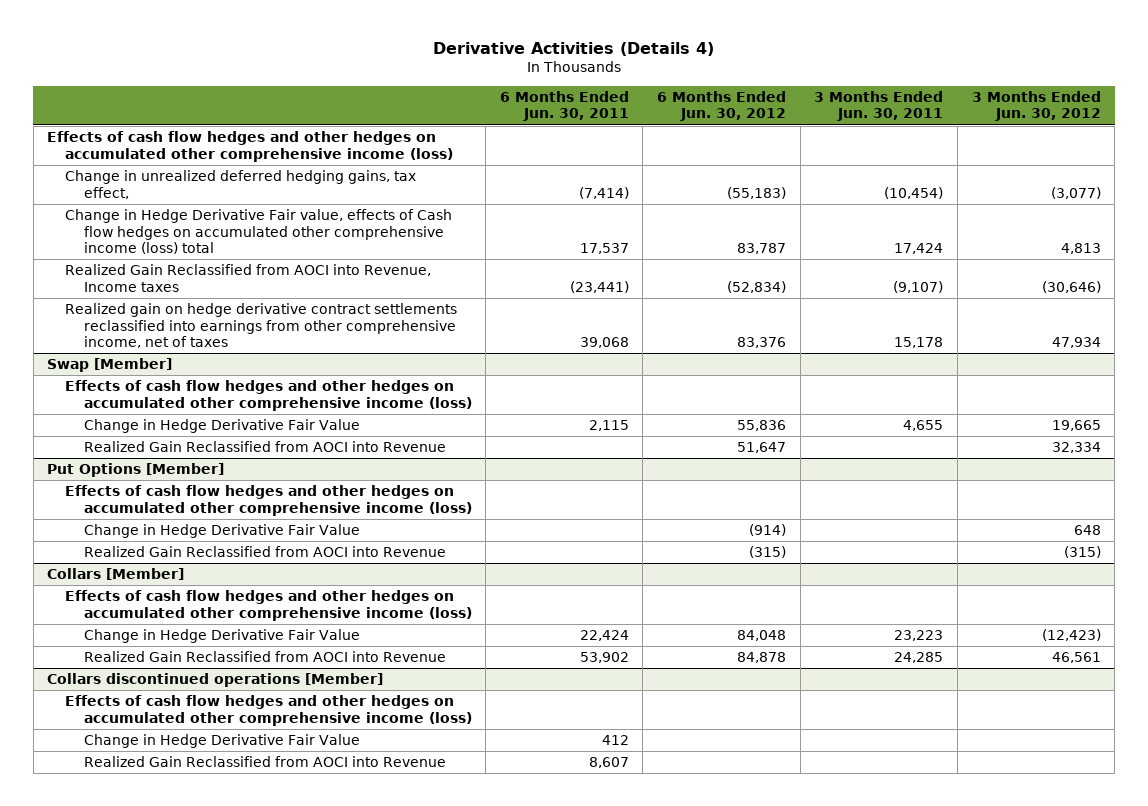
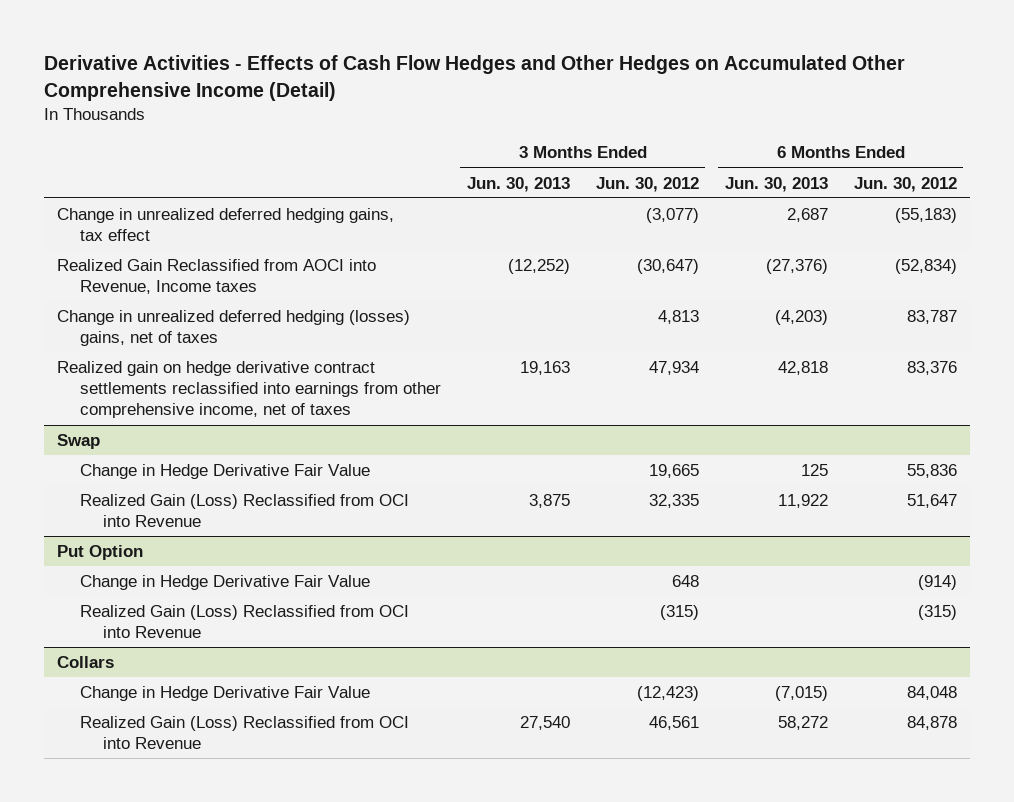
- Derivative Activities (Details 4)
+ Derivative Activities - Effects of Cash Flow Hedges and Other Hedges on Accumulated Other Comprehensive Income (Detail)
- | 6 Months Ended Jun. 30, 2011 | 6 Months Ended Jun. 30, 2012 | 3 Months Ended Jun. 30, 2011 | 3 Months Ended Jun. 30, 2012
+ | 3 Months Ended Jun. 30, 2013 | 3 Months Ended Jun. 30, 2012 | 6 Months Ended Jun. 30, 2013 | 6 Months Ended Jun. 30, 2012
- Effects of cash flow hedges and other hedges on accumulated other comprehensive income (loss)
- Change in unrealized deferred hedging gains, tax effect, | (7,414) | (55,183) | (10,454) | (3,077)
- Change in Hedge Derivative Fair value, effects of Cash flow hedges on accumulated other comprehensive income (loss) total | 17,537 | 83,787 | 17,424 | 4,813
- Realized Gain Reclassified from AOCI into Revenue, Income taxes | (23,441) | (52,834) | (9,107) | (30,646)
+ Change in unrealized deferred hedging gains, tax effect | | (3,077) | 2,687 | (55,183)
+ Realized Gain Reclassified from AOCI into Revenue, Income taxes | (12,252) | (30,647) | (27,376) | (52,834)
+ Change in unrealized deferred hedging (losses) gains, net of taxes | | 4,813 | (4,203) | 83,787
- Swap [Member]
- Effects of cash flow hedges and other hedges on accumulated other comprehensive income (loss)
+ Swap
- Realized Gain Reclassified from AOCI into Revenue | | 51,647 | | 32,334
- Put Options [Member]
- Effects of cash flow hedges and other hedges on accumulated other comprehensive income (loss)
+ Realized Gain (Loss) Reclassified from OCI into Revenue | 3,875 | 32,335 | 11,922 | 51,647
+ Put Option
- Realized Gain Reclassified from AOCI into Revenue | | (315) | | (315)
- Collars [Member]
- Effects of cash flow hedges and other hedges on accumulated other comprehensive income (loss)
+ Realized Gain (Loss) Reclassified from OCI into Revenue | | (315) | | (315)
+ Collars
- Realized Gain Reclassified from AOCI into Revenue | 53,902 | 84,878 | 24,285 | 46,561
- Collars discontinued operations [Member]
- Effects of cash flow hedges and other hedges on accumulated other comprehensive income (loss)
- Change in Hedge Derivative Fair Value | 412 | | |
- Realized Gain Reclassified from AOCI into Revenue | 8,607 | | |
+ Realized Gain (Loss) Reclassified from OCI into Revenue | 27,540 | 46,561 | 58,272 | 84,878

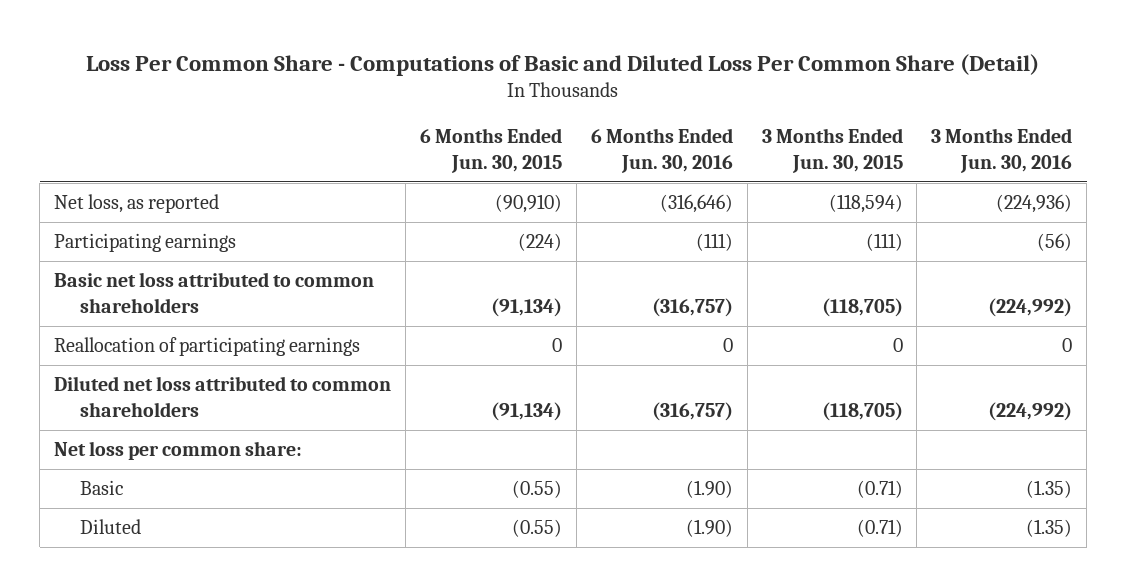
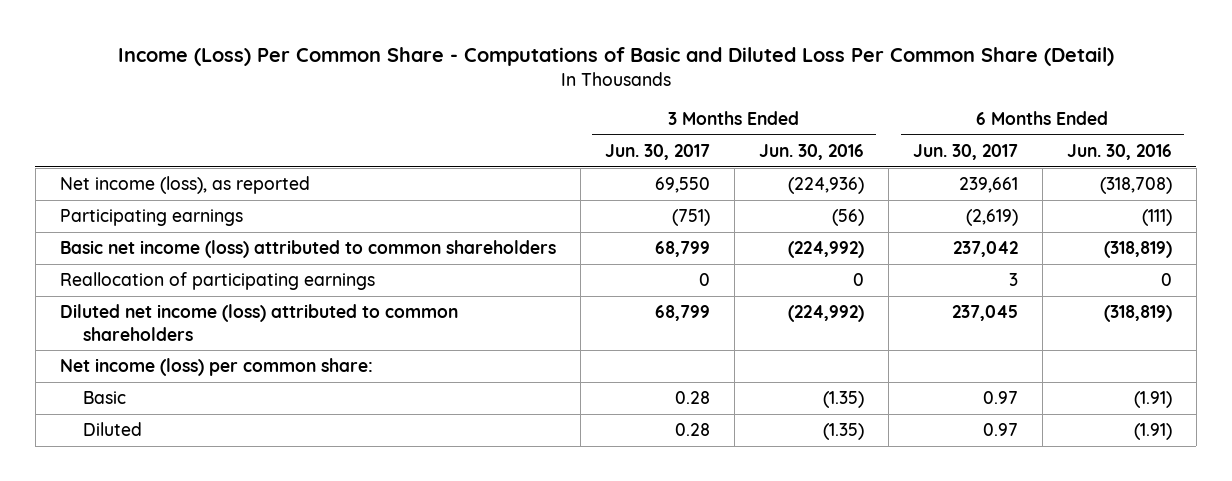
- Loss Per Common Share - Computations of Basic and Diluted Loss Per Common Share (Detail)
+ Income (Loss) Per Common Share - Computations of Basic and Diluted Loss Per Common Share (Detail)
- | 6 Months Ended Jun. 30, 2015 | 6 Months Ended Jun. 30, 2016 | 3 Months Ended Jun. 30, 2015 | 3 Months Ended Jun. 30, 2016
+ | 3 Months Ended Jun. 30, 2017 | 3 Months Ended Jun. 30, 2016 | 6 Months Ended Jun. 30, 2017 | 6 Months Ended Jun. 30, 2016
- Net loss, as reported | (90,910) | (316,646) | (118,594) | (224,936)
+ Net income (loss), as reported | 69,550 | (224,936) | 239,661 | (318,708)
- Basic net loss attributed to common shareholders | (91,134) | (316,757) | (118,705) | (224,992)
+ Basic net income (loss) attributed to common shareholders | 68,799 | (224,992) | 237,042 | (318,819)
- Diluted net loss attributed to common shareholders | (91,134) | (316,757) | (118,705) | (224,992)
- Net loss per common share:
- Basic | (0.55) | (1.90) | (0.71) | (1.35)
- Diluted | (0.55) | (1.90) | (0.71) | (1.35)
+ Diluted net income (loss) attributed to common shareholders | 68,799 | (224,992) | 237,045 | (318,819)
+ Net income (loss) per common share:
+ Basic | 0.28 | (1.35) | 0.97 | (1.91)
+ Diluted | 0.28 | (1.35) | 0.97 | (1.91)

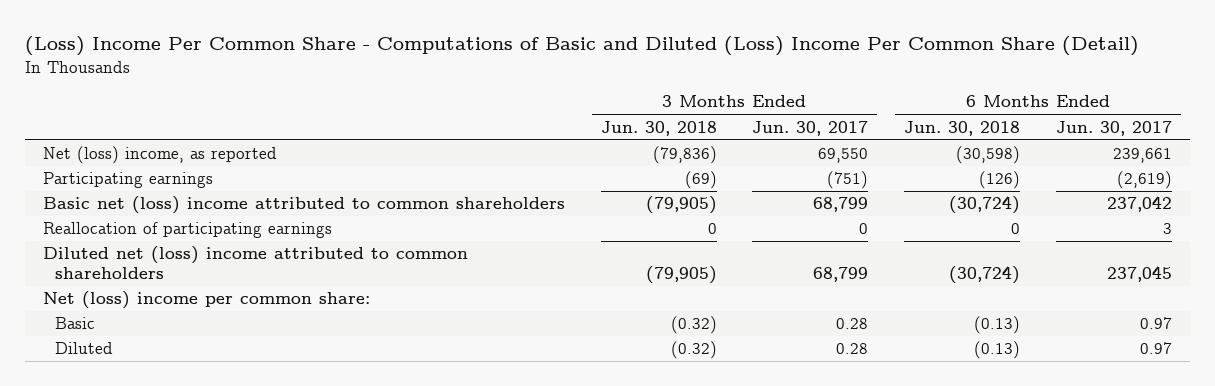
- Income (Loss) Per Common Share - Computations of Basic and Diluted Loss Per Common Share (Detail)
+ (Loss) Income Per Common Share - Computations of Basic and Diluted (Loss) Income Per Common Share (Detail)
- | 3 Months Ended Jun. 30, 2017 | 3 Months Ended Jun. 30, 2016 | 6 Months Ended Jun. 30, 2017 | 6 Months Ended Jun. 30, 2016
+ | 3 Months Ended Jun. 30, 2018 | 3 Months Ended Jun. 30, 2017 | 6 Months Ended Jun. 30, 2018 | 6 Months Ended Jun. 30, 2017
- Net income (loss), as reported | 69,550 | (224,936) | 239,661 | (318,708)
+ Net (loss) income, as reported | (79,836) | 69,550 | (30,598) | 239,661
- Basic net income (loss) attributed to common shareholders | 68,799 | (224,992) | 237,042 | (318,819)
+ Basic net (loss) income attributed to common shareholders | (79,905) | 68,799 | (30,724) | 237,042
- Diluted net income (loss) attributed to common shareholders | 68,799 | (224,992) | 237,045 | (318,819)
- Net income (loss) per common share:
+ Diluted net (loss) income attributed to common shareholders | (79,905) | 68,799 | (30,724) | 237,045
+ Net (loss) income per common share:

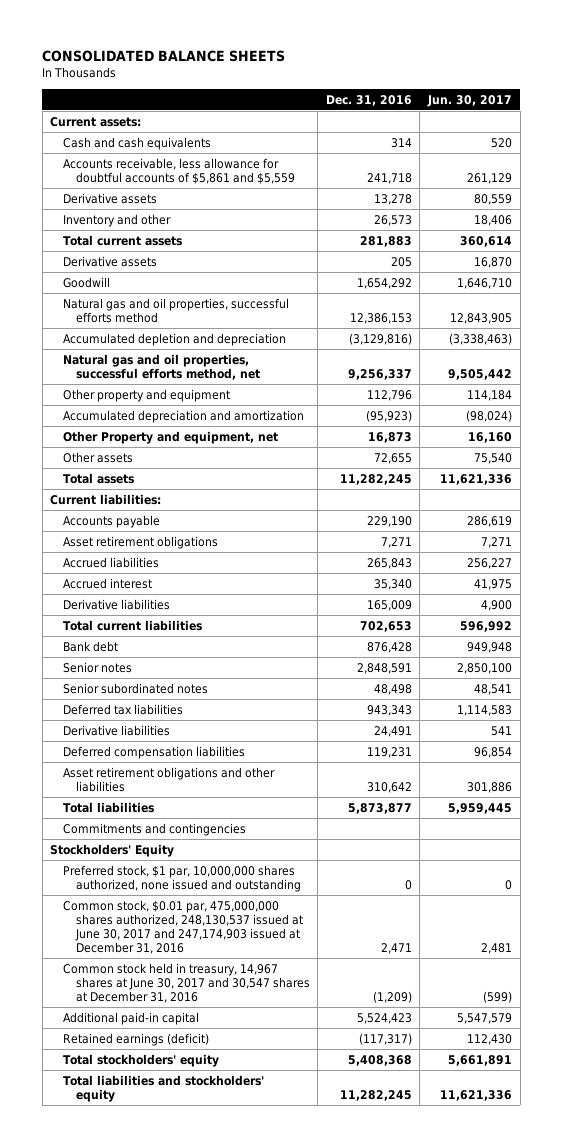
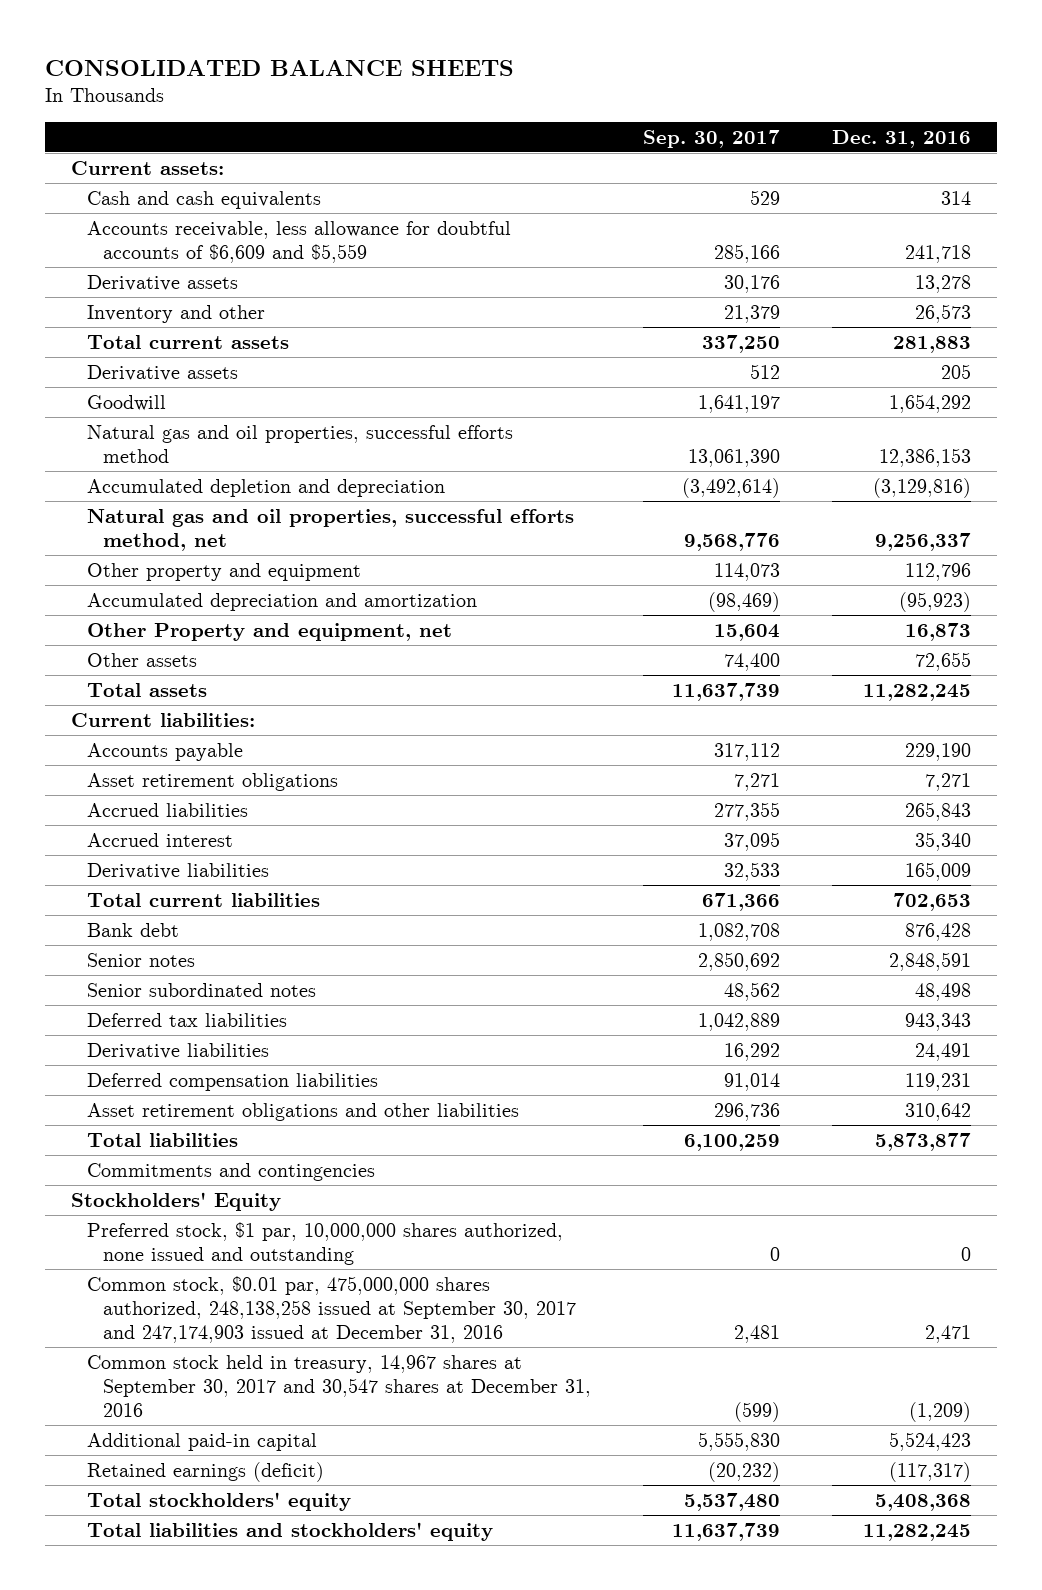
- | Dec. 31, 2016 | Jun. 30, 2017
+ | Sep. 30, 2017 | Dec. 31, 2016
- Accounts receivable, less allowance for doubtful accounts of $5,861 and $5,559 | 241,718 | 261,129
+ Accounts receivable, less allowance for doubtful accounts of $6,609 and $5,559 | 285,166 | 241,718
- Common stock, $0.01 par, 475,000,000 shares authorized, 248,130,537 issued at June 30, 2017 and 247,174,903 issued at December 31, 2016 | 2,471 | 2,481
- Common stock held in treasury, 14,967 shares at June 30, 2017 and 30,547 shares at December 31, 2016 | (1,209) | (599)
+ Common stock, $0.01 par, 475,000,000 shares authorized, 248,138,258 issued at September 30, 2017 and 247,174,903 issued at December 31, 2016 | 2,481 | 2,471
+ Common stock held in treasury, 14,967 shares at September 30, 2017 and 30,547 shares at December 31, 2016 | (599) | (1,209)

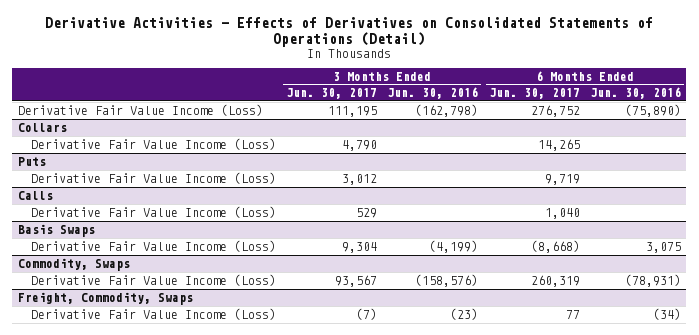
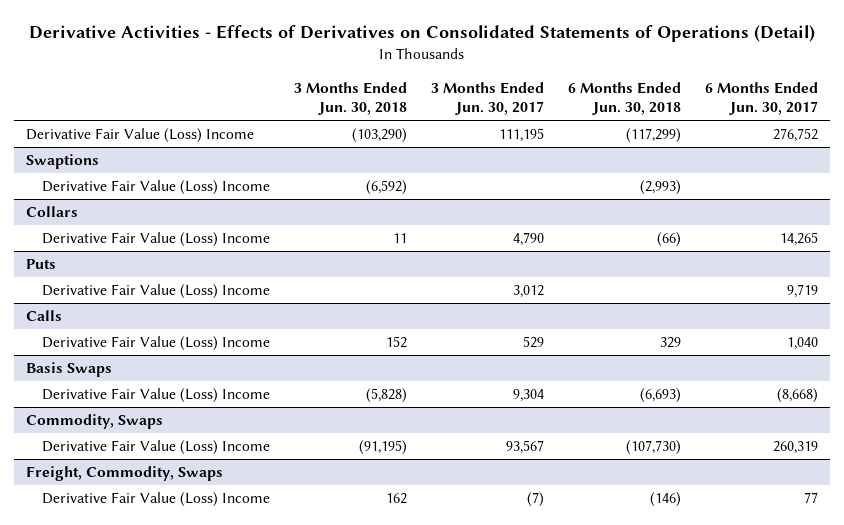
- | 3 Months Ended Jun. 30, 2017 | 3 Months Ended Jun. 30, 2016 | 6 Months Ended Jun. 30, 2017 | 6 Months Ended Jun. 30, 2016
+ | 3 Months Ended Jun. 30, 2018 | 3 Months Ended Jun. 30, 2017 | 6 Months Ended Jun. 30, 2018 | 6 Months Ended Jun. 30, 2017
- Derivative Fair Value Income (Loss) | 111,195 | (162,798) | 276,752 | (75,890)
+ Derivative Fair Value (Loss) Income | (103,290) | 111,195 | (117,299) | 276,752
+ Swaptions
+ Derivative Fair Value (Loss) Income | (6,592) | | (2,993) |
@ Collars
- Derivative Fair Value Income (Loss) | 4,790 | | 14,265 |
+ Derivative Fair Value (Loss) Income | 11 | 4,790 | (66) | 14,265
@ Puts
- Derivative Fair Value Income (Loss) | 3,012 | | 9,719 |
+ Derivative Fair Value (Loss) Income | | 3,012 | | 9,719
@ Calls
- Derivative Fair Value Income (Loss) | 529 | | 1,040 |
+ Derivative Fair Value (Loss) Income | 152 | 529 | 329 | 1,040
@ Basis Swaps
- Derivative Fair Value Income (Loss) | 9,304 | (4,199) | (8,668) | 3,075
+ Derivative Fair Value (Loss) Income | (5,828) | 9,304 | (6,693) | (8,668)
@ Commodity, Swaps
- Derivative Fair Value Income (Loss) | 93,567 | (158,576) | 260,319 | (78,931)
+ Derivative Fair Value (Loss) Income | (91,195) | 93,567 | (107,730) | 260,319
@ Freight, Commodity, Swaps
- Derivative Fair Value Income (Loss) | (7) | (23) | 77 | (34)
+ Derivative Fair Value (Loss) Income | 162 | (7) | (146) | 77

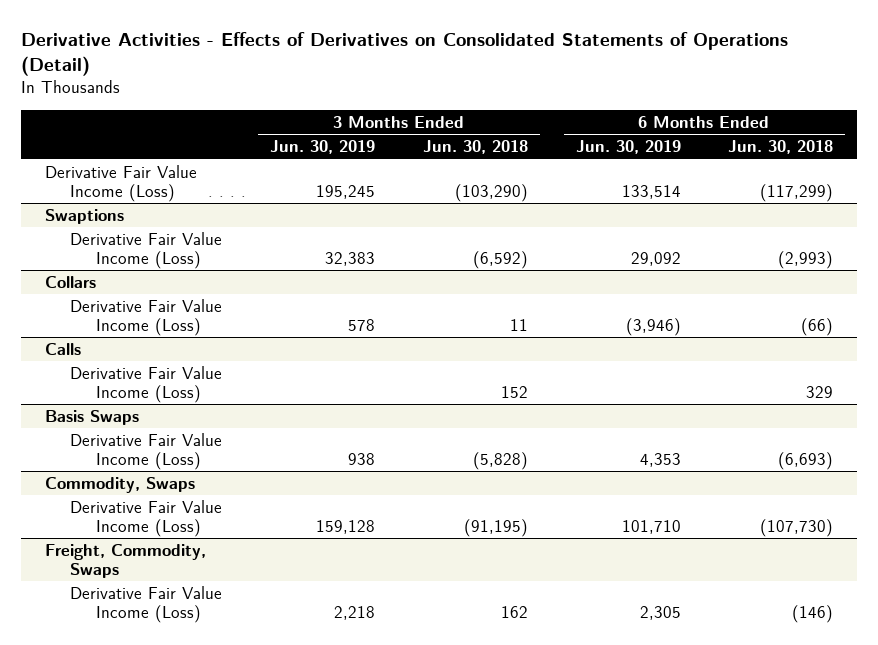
- | 3 Months Ended Jun. 30, 2018 | 3 Months Ended Jun. 30, 2017 | 6 Months Ended Jun. 30, 2018 | 6 Months Ended Jun. 30, 2017
+ | 3 Months Ended Jun. 30, 2019 | 3 Months Ended Jun. 30, 2018 | 6 Months Ended Jun. 30, 2019 | 6 Months Ended Jun. 30, 2018
- Derivative Fair Value (Loss) Income | (103,290) | 111,195 | (117,299) | 276,752
+ Derivative Fair Value Income (Loss) | 195,245 | (103,290) | 133,514 | (117,299)
@ Swaptions
- Derivative Fair Value (Loss) Income | (6,592) | | (2,993) |
+ Derivative Fair Value Income (Loss) | 32,383 | (6,592) | 29,092 | (2,993)
@ Collars
- Derivative Fair Value (Loss) Income | 11 | 4,790 | (66) | 14,265
- Puts
- Derivative Fair Value (Loss) Income | | 3,012 | | 9,719
@ Collars
+ Derivative Fair Value Income (Loss) | 578 | 11 | (3,946) | (66)
@ Calls
- Derivative Fair Value (Loss) Income | 152 | 529 | 329 | 1,040
+ Derivative Fair Value Income (Loss) | | 152 | | 329
@ Basis Swaps
- Derivative Fair Value (Loss) Income | (5,828) | 9,304 | (6,693) | (8,668)
+ Derivative Fair Value Income (Loss) | 938 | (5,828) | 4,353 | (6,693)
@ Commodity, Swaps
- Derivative Fair Value (Loss) Income | (91,195) | 93,567 | (107,730) | 260,319
+ Derivative Fair Value Income (Loss) | 159,128 | (91,195) | 101,710 | (107,730)
@ Freight, Commodity, Swaps
- Derivative Fair Value (Loss) Income | 162 | (7) | (146) | 77
+ Derivative Fair Value Income (Loss) | 2,218 | 162 | 2,305 | (146)

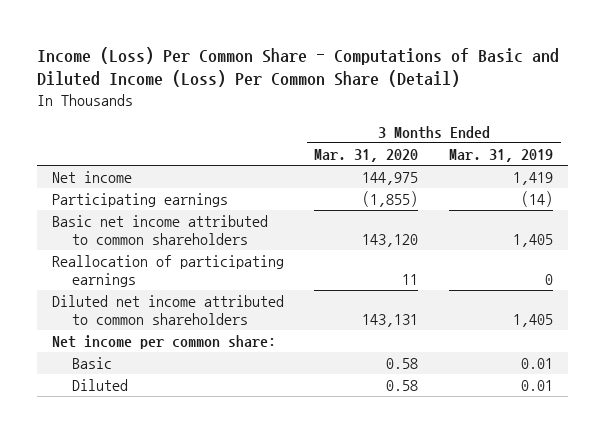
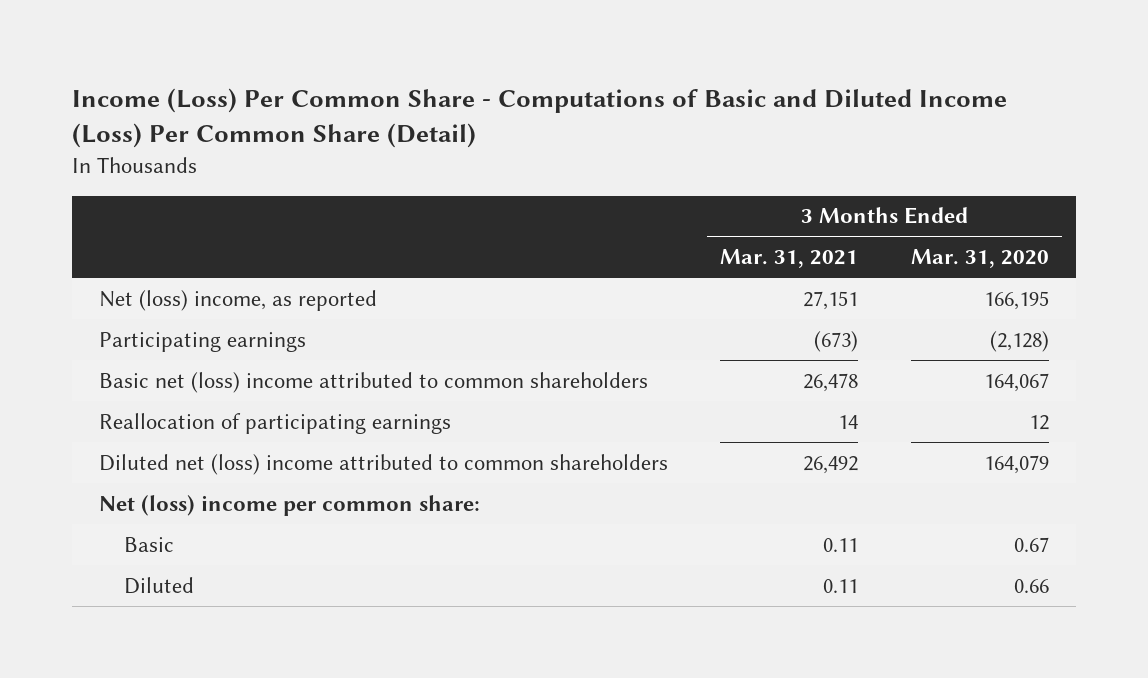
- | 3 Months Ended Mar. 31, 2020 | 3 Months Ended Mar. 31, 2019
+ | 3 Months Ended Mar. 31, 2021 | 3 Months Ended Mar. 31, 2020
- Net income | 144,975 | 1,419
- Participating earnings | (1,855) | (14)
- Basic net income attributed to common shareholders | 143,120 | 1,405
- Reallocation of participating earnings | 11 | 0
- Diluted net income attributed to common shareholders | 143,131 | 1,405
- Net income per common share:
- Basic | 0.58 | 0.01
- Diluted | 0.58 | 0.01
+ Net (loss) income, as reported | 27,151 | 166,195
+ Participating earnings | (673) | (2,128)
+ Basic net (loss) income attributed to common shareholders | 26,478 | 164,067
+ Reallocation of participating earnings | 14 | 12
+ Diluted net (loss) income attributed to common shareholders | 26,492 | 164,079
+ Net (loss) income per common share:
+ Basic | 0.11 | 0.67
+ Diluted | 0.11 | 0.66

